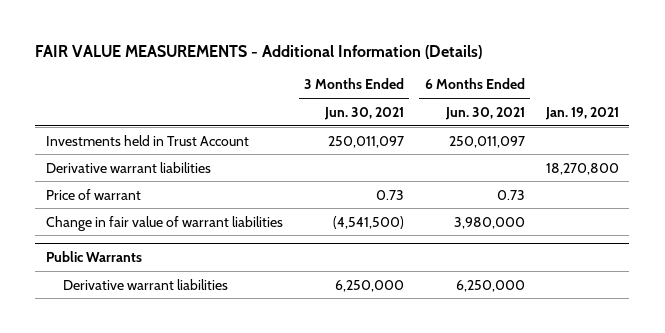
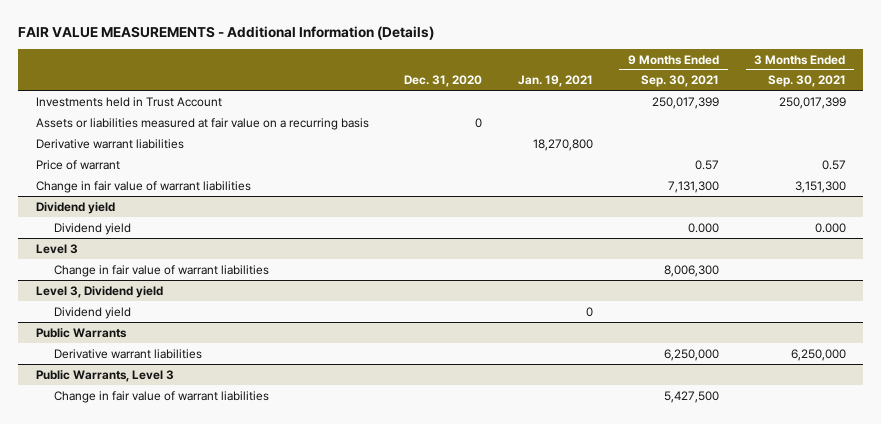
- | 3 Months Ended Jun. 30, 2021 | 6 Months Ended Jun. 30, 2021 | Jan. 19, 2021
+ | Dec. 31, 2020 | Jan. 19, 2021 | 9 Months Ended Sep. 30, 2021 | 3 Months Ended Sep. 30, 2021
+ Assets or liabilities measured at fair value on a recurring basis | 0 | | |
+ Dividend yield
+ Dividend yield | | | 0.000 | 0.000
+ Level 3
+ Change in fair value of warrant liabilities | | | 8,006,300 |
+ Level 3, Dividend yield
+ Dividend yield | | 0 | |
+ Public Warrants, Level 3
+ Change in fair value of warrant liabilities | | | 5,427,500 |

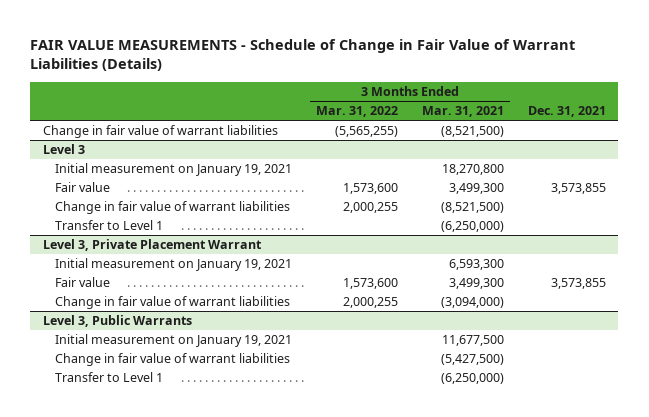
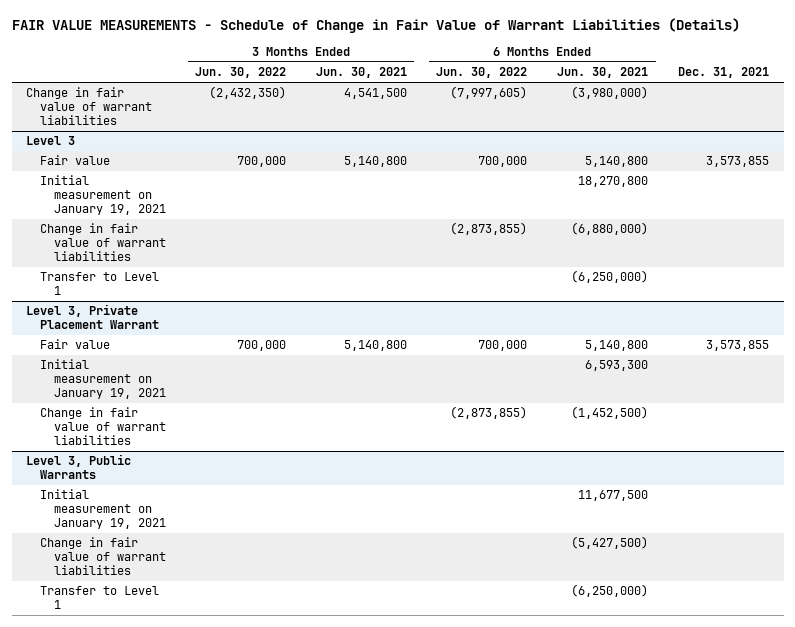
- | 3 Months Ended Mar. 31, 2022 | 3 Months Ended Mar. 31, 2021 | Dec. 31, 2021
+ | 3 Months Ended Jun. 30, 2022 | 3 Months Ended Jun. 30, 2021 | 6 Months Ended Jun. 30, 2022 | 6 Months Ended Jun. 30, 2021 | Dec. 31, 2021
@ Level 3
moved down: Initial measurement on January 19, 2021 | | | | 18,270,800 |
@ Level 3, Private Placement Warrant
moved down: Initial measurement on January 19, 2021 | | | | 6,593,300 |

